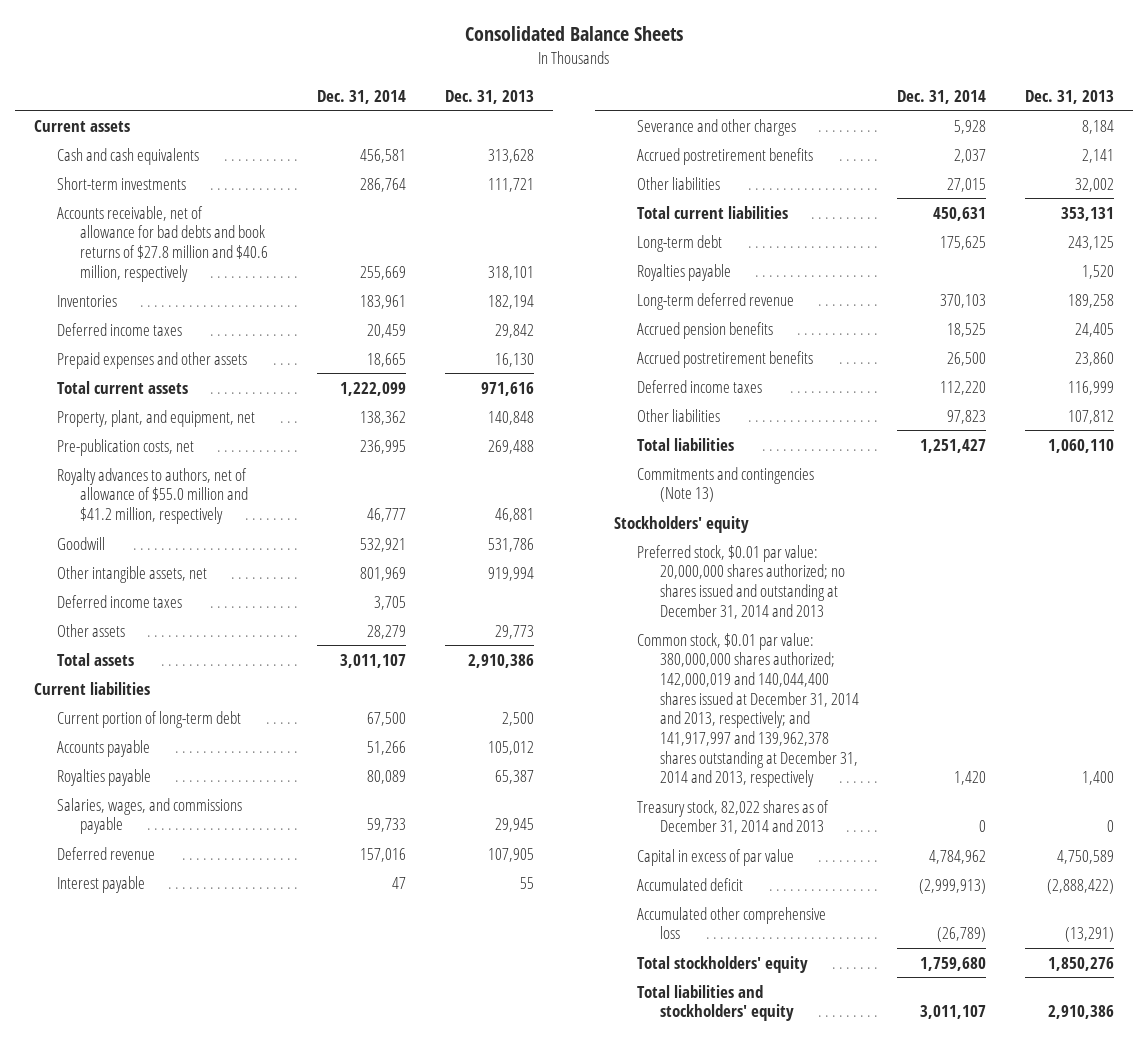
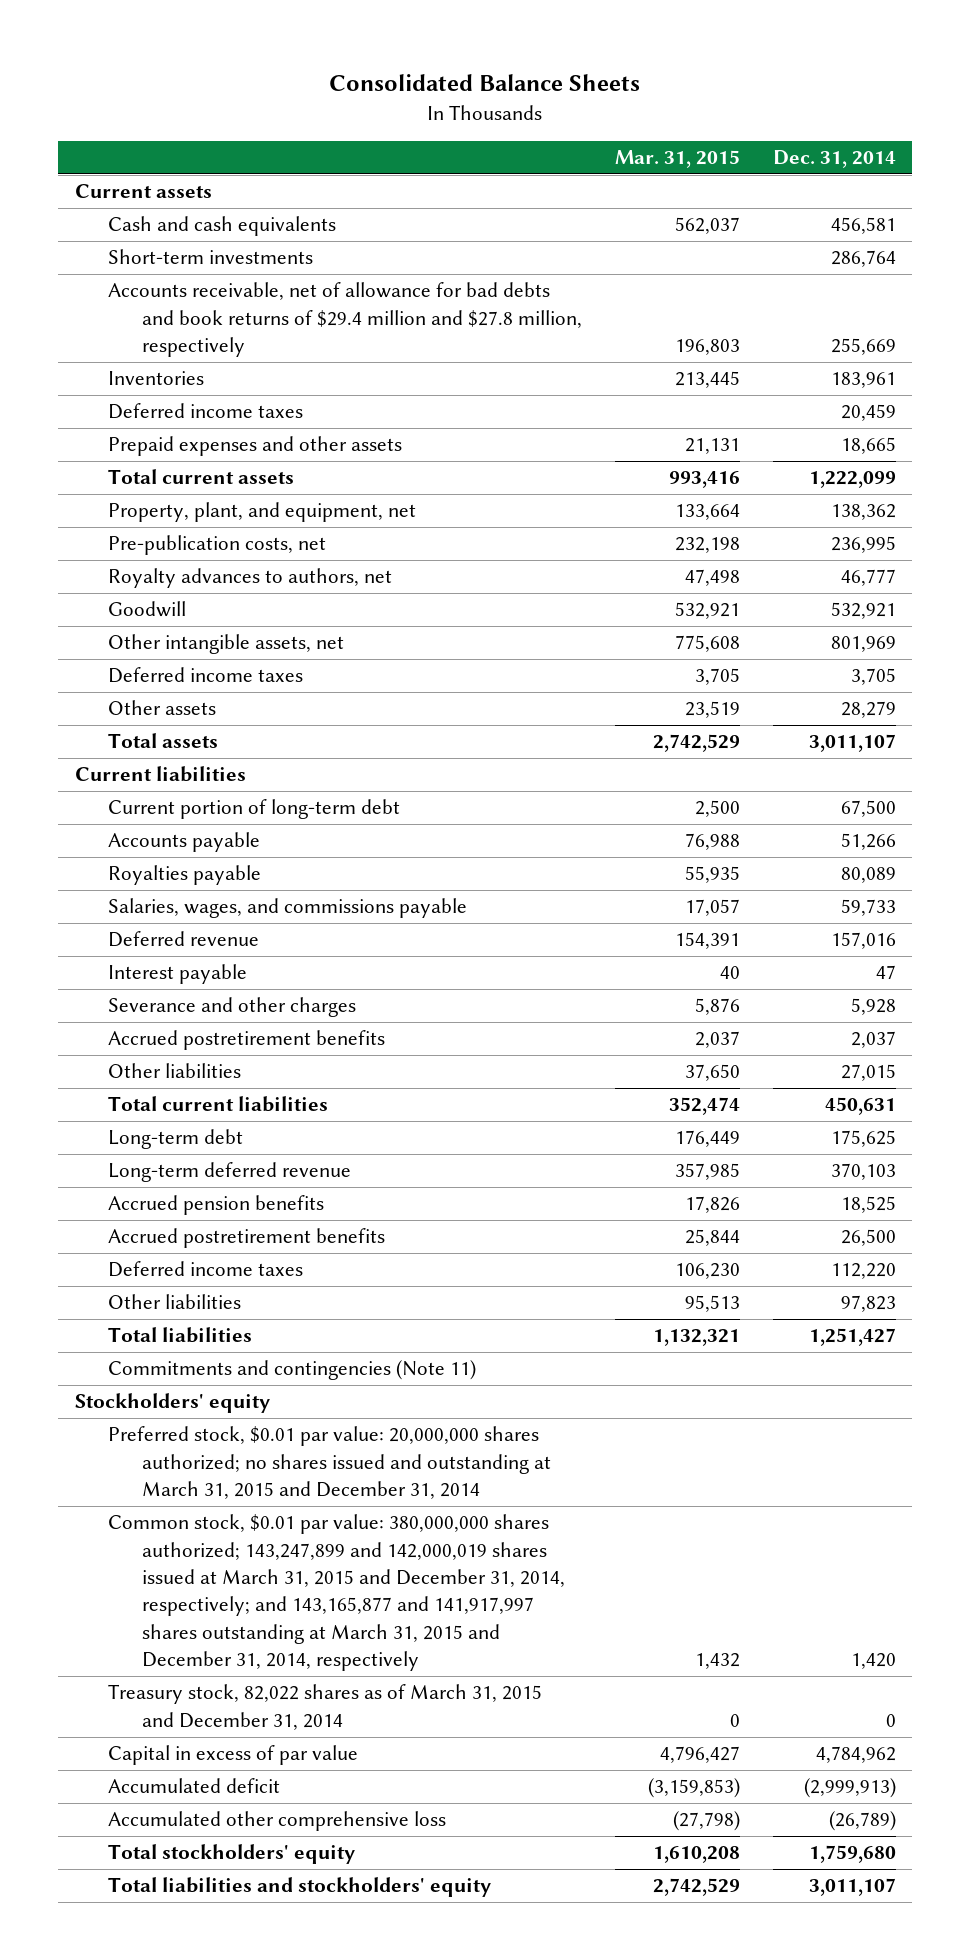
- | Dec. 31, 2014 | Dec. 31, 2013
+ | Mar. 31, 2015 | Dec. 31, 2014
- Accounts receivable, net of allowance for bad debts and book returns of $27.8 million and $40.6 million, respectively | 255,669 | 318,101
+ Accounts receivable, net of allowance for bad debts and book returns of $29.4 million and $27.8 million, respectively | 196,803 | 255,669
- Royalty advances to authors, net of allowance of $55.0 million and $41.2 million, respectively | 46,777 | 46,881
+ Royalty advances to authors, net | 47,498 | 46,777
- Royalties payable | | 1,520
- Commitments and contingencies (Note 13)
+ Commitments and contingencies (Note 11)
- Preferred stock, $0.01 par value: 20,000,000 shares authorized; no shares issued and outstanding at December 31, 2014 and 2013
- Common stock, $0.01 par value: 380,000,000 shares authorized; 142,000,019 and 140,044,400 shares issued at December 31, 2014 and 2013, respectively; and 141,917,997 and 139,962,378 shares outstanding at December 31, 2014 and 2013, respectively | 1,420 | 1,400
- Treasury stock, 82,022 shares as of December 31, 2014 and 2013 | 0 | 0
+ Preferred stock, $0.01 par value: 20,000,000 shares authorized; no shares issued and outstanding at March 31, 2015 and December 31, 2014
+ Common stock, $0.01 par value: 380,000,000 shares authorized; 143,247,899 and 142,000,019 shares issued at March 31, 2015 and December 31, 2014, respectively; and 143,165,877 and 141,917,997 shares outstanding at March 31, 2015 and December 31, 2014, respectively | 1,432 | 1,420
+ Treasury stock, 82,022 shares as of March 31, 2015 and December 31, 2014 | 0 | 0

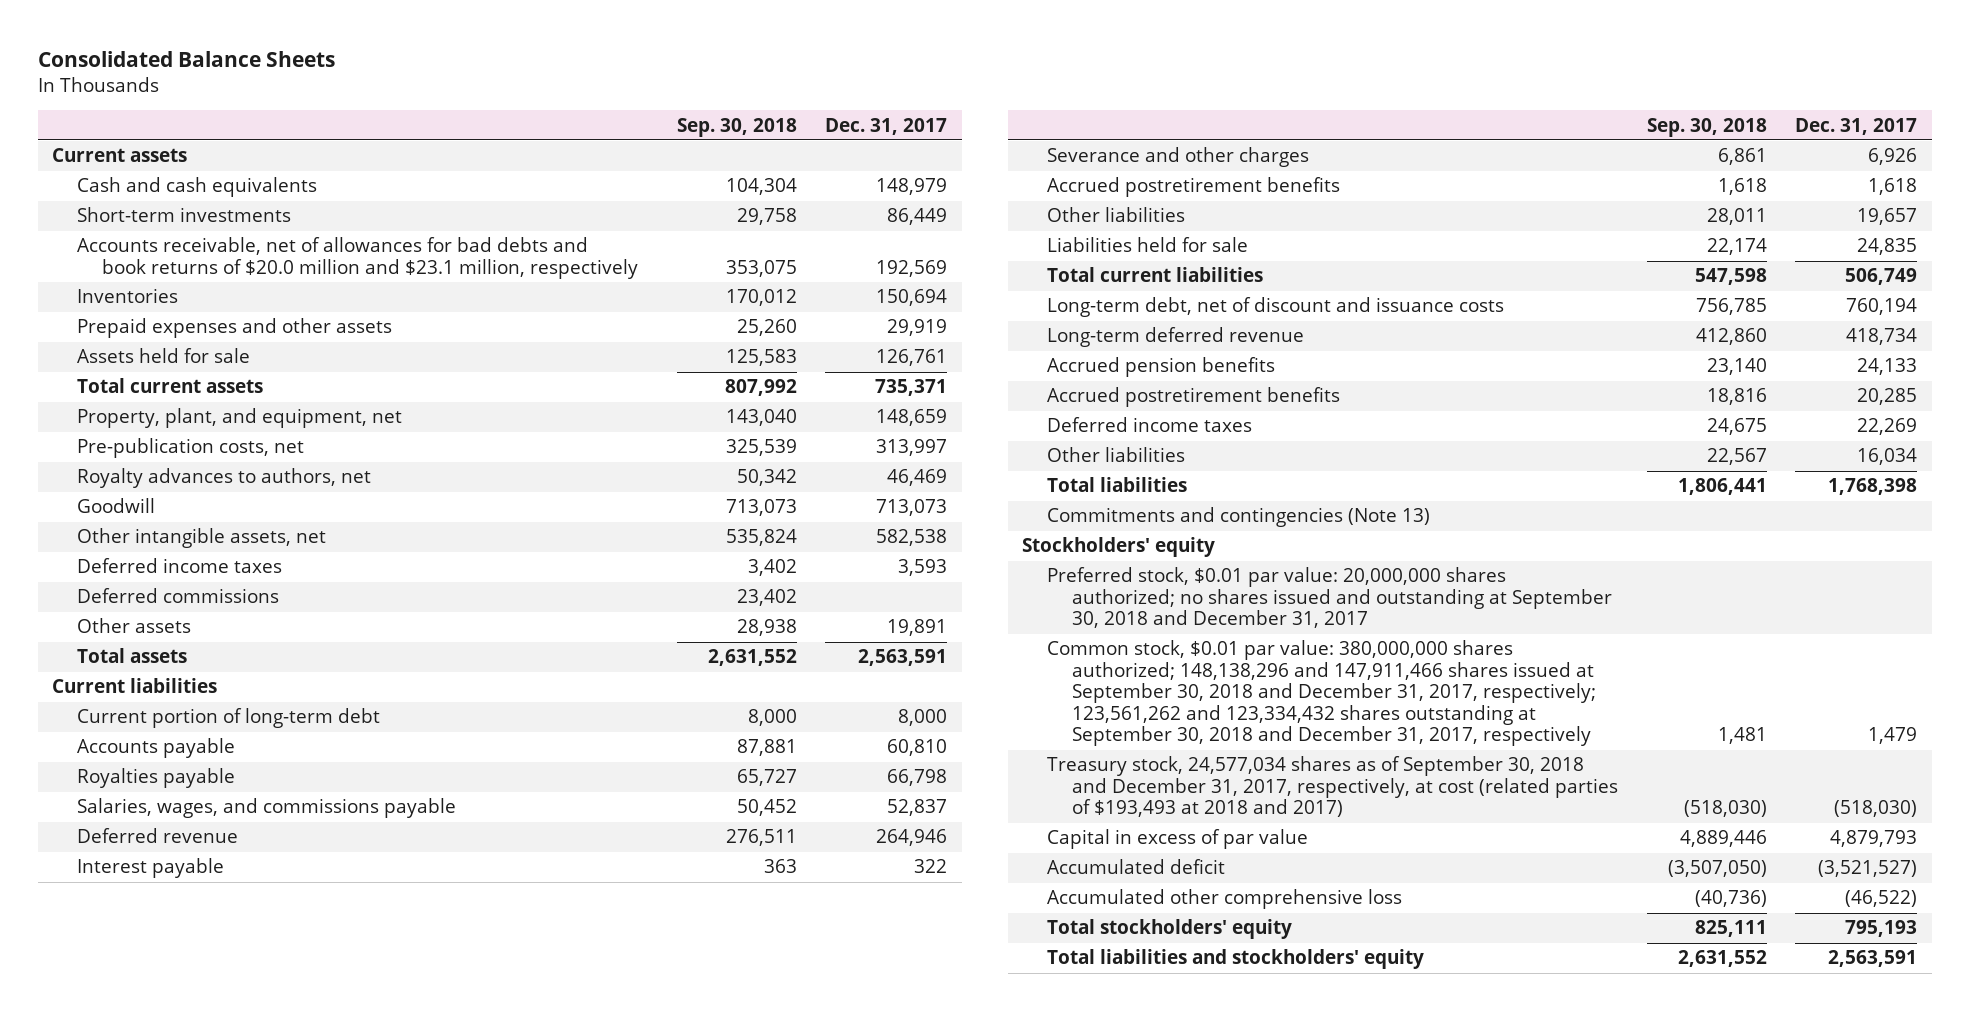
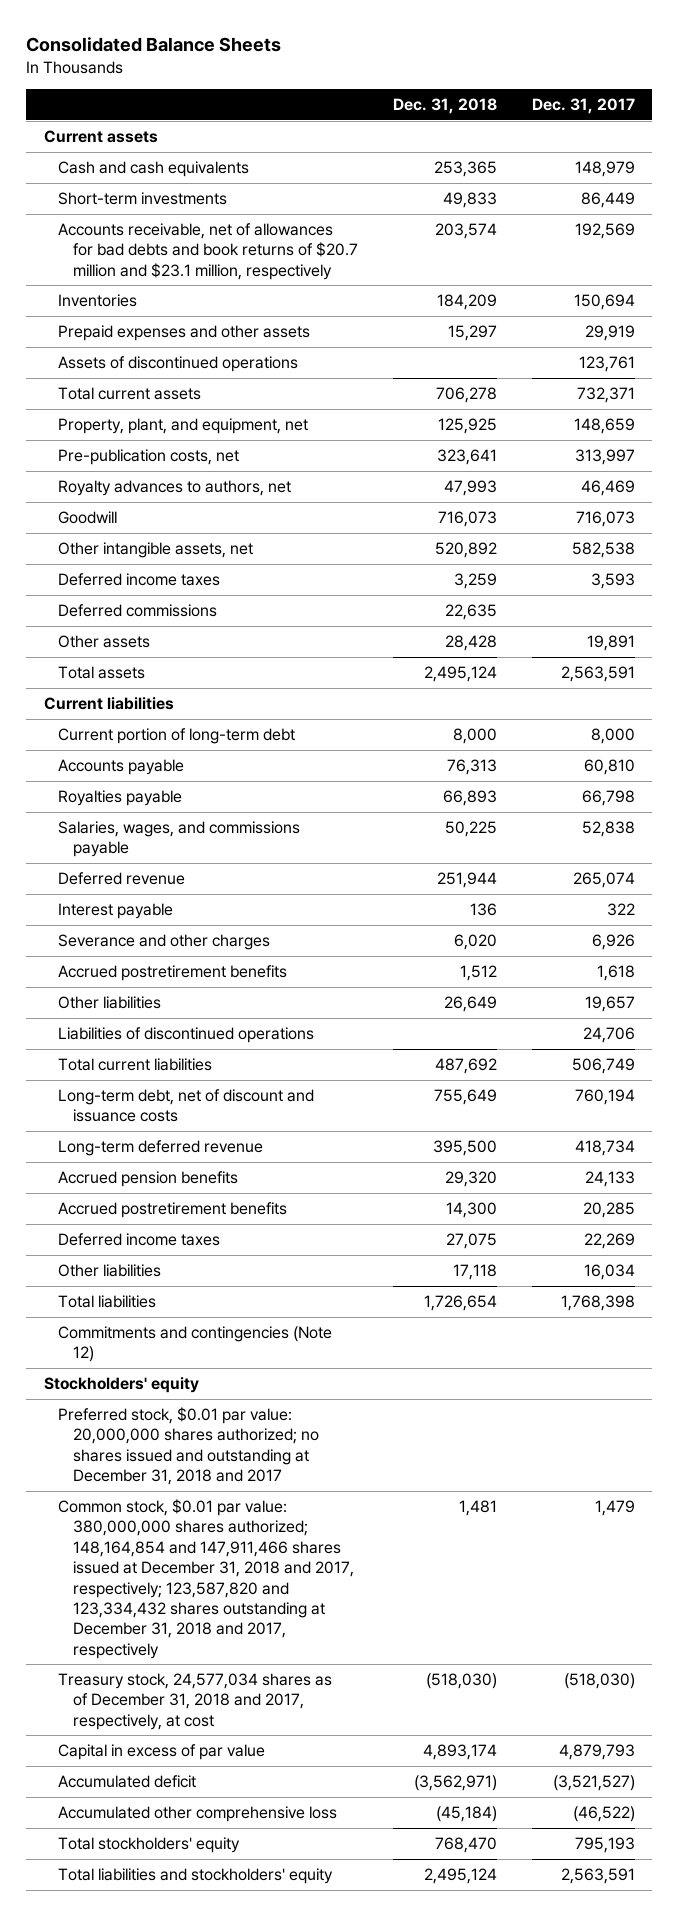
- | Sep. 30, 2018 | Dec. 31, 2017
+ | Dec. 31, 2018 | Dec. 31, 2017
- Accounts receivable, net of allowances for bad debts and book returns of $20.0 million and $23.1 million, respectively | 353,075 | 192,569
+ Accounts receivable, net of allowances for bad debts and book returns of $20.7 million and $23.1 million, respectively | 203,574 | 192,569
- Assets held for sale | 125,583 | 126,761
- Total current assets | 807,992 | 735,371
+ Assets of discontinued operations | | 123,761
+ Total current assets | 706,278 | 732,371
- Goodwill | 713,073 | 713,073
+ Goodwill | 716,073 | 716,073
- Salaries, wages, and commissions payable | 50,452 | 52,837
- Deferred revenue | 276,511 | 264,946
+ Salaries, wages, and commissions payable | 50,225 | 52,838
+ Deferred revenue | 251,944 | 265,074
- Liabilities held for sale | 22,174 | 24,835
+ Liabilities of discontinued operations | | 24,706
- Commitments and contingencies (Note 13)
+ Commitments and contingencies (Note 12)
- Preferred stock, $0.01 par value: 20,000,000 shares authorized; no shares issued and outstanding at September 30, 2018 and December 31, 2017
- Common stock, $0.01 par value: 380,000,000 shares authorized; 148,138,296 and 147,911,466 shares issued at September 30, 2018 and December 31, 2017, respectively; 123,561,262 and 123,334,432 shares outstanding at September 30, 2018 and December 31, 2017, respectively | 1,481 | 1,479
- Treasury stock, 24,577,034 shares as of September 30, 2018 and December 31, 2017, respectively, at cost (related parties of $193,493 at 2018 and 2017) | (518,030) | (518,030)
+ Preferred stock, $0.01 par value: 20,000,000 shares authorized; no shares issued and outstanding at December 31, 2018 and 2017
+ Common stock, $0.01 par value: 380,000,000 shares authorized; 148,164,854 and 147,911,466 shares issued at December 31, 2018 and 2017, respectively; 123,587,820 and 123,334,432 shares outstanding at December 31, 2018 and 2017, respectively | 1,481 | 1,479
+ Treasury stock, 24,577,034 shares as of December 31, 2018 and 2017, respectively, at cost | (518,030) | (518,030)

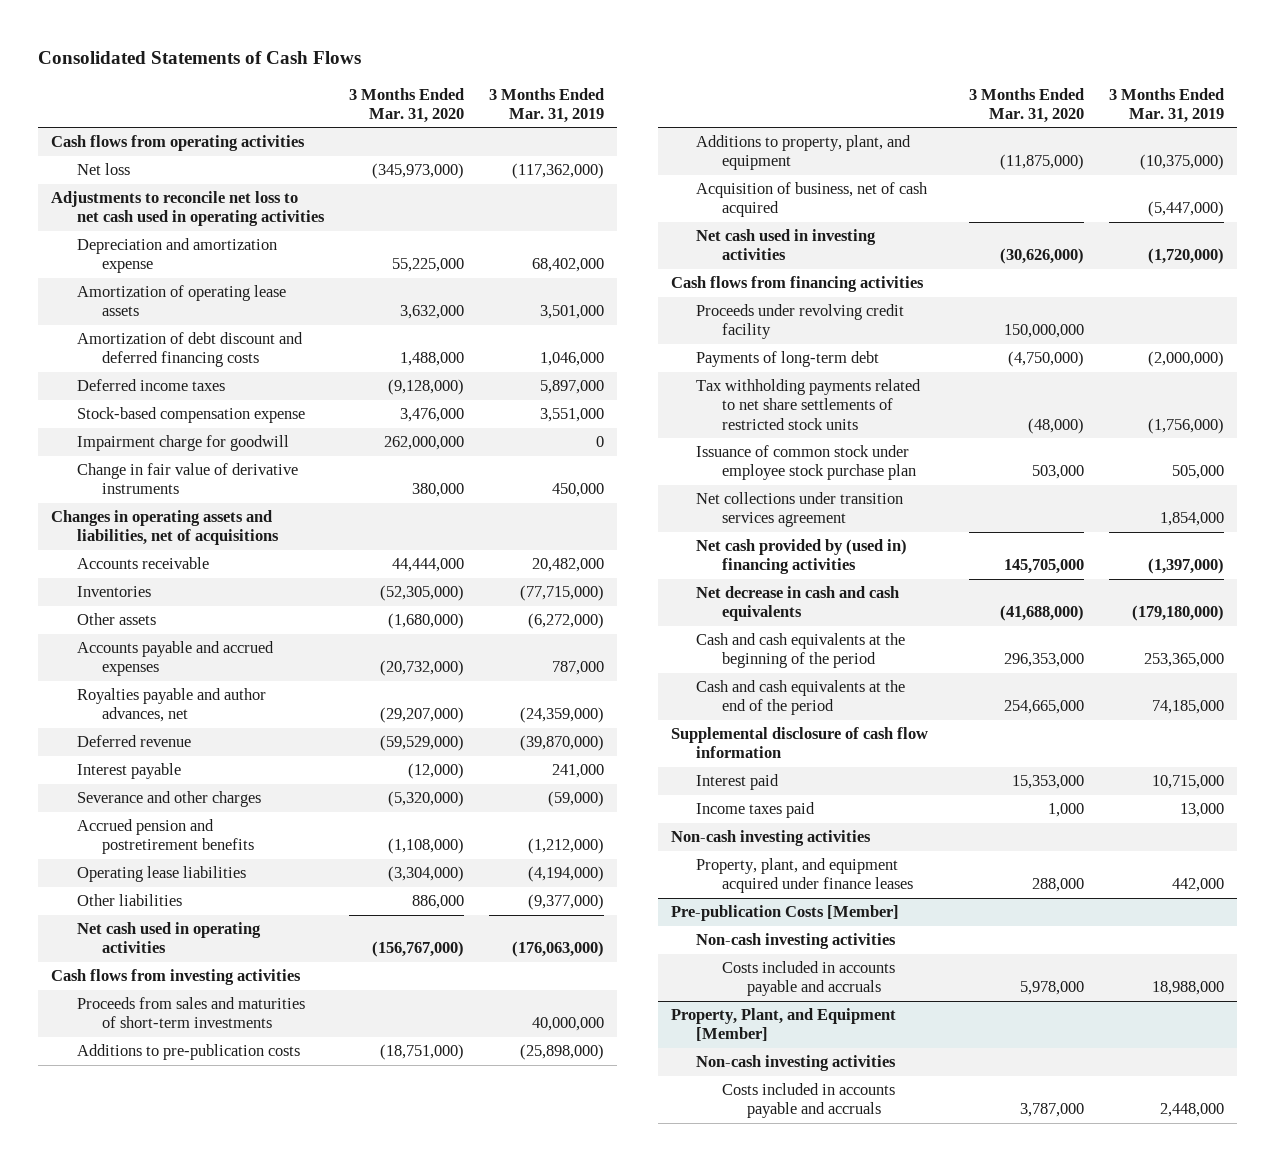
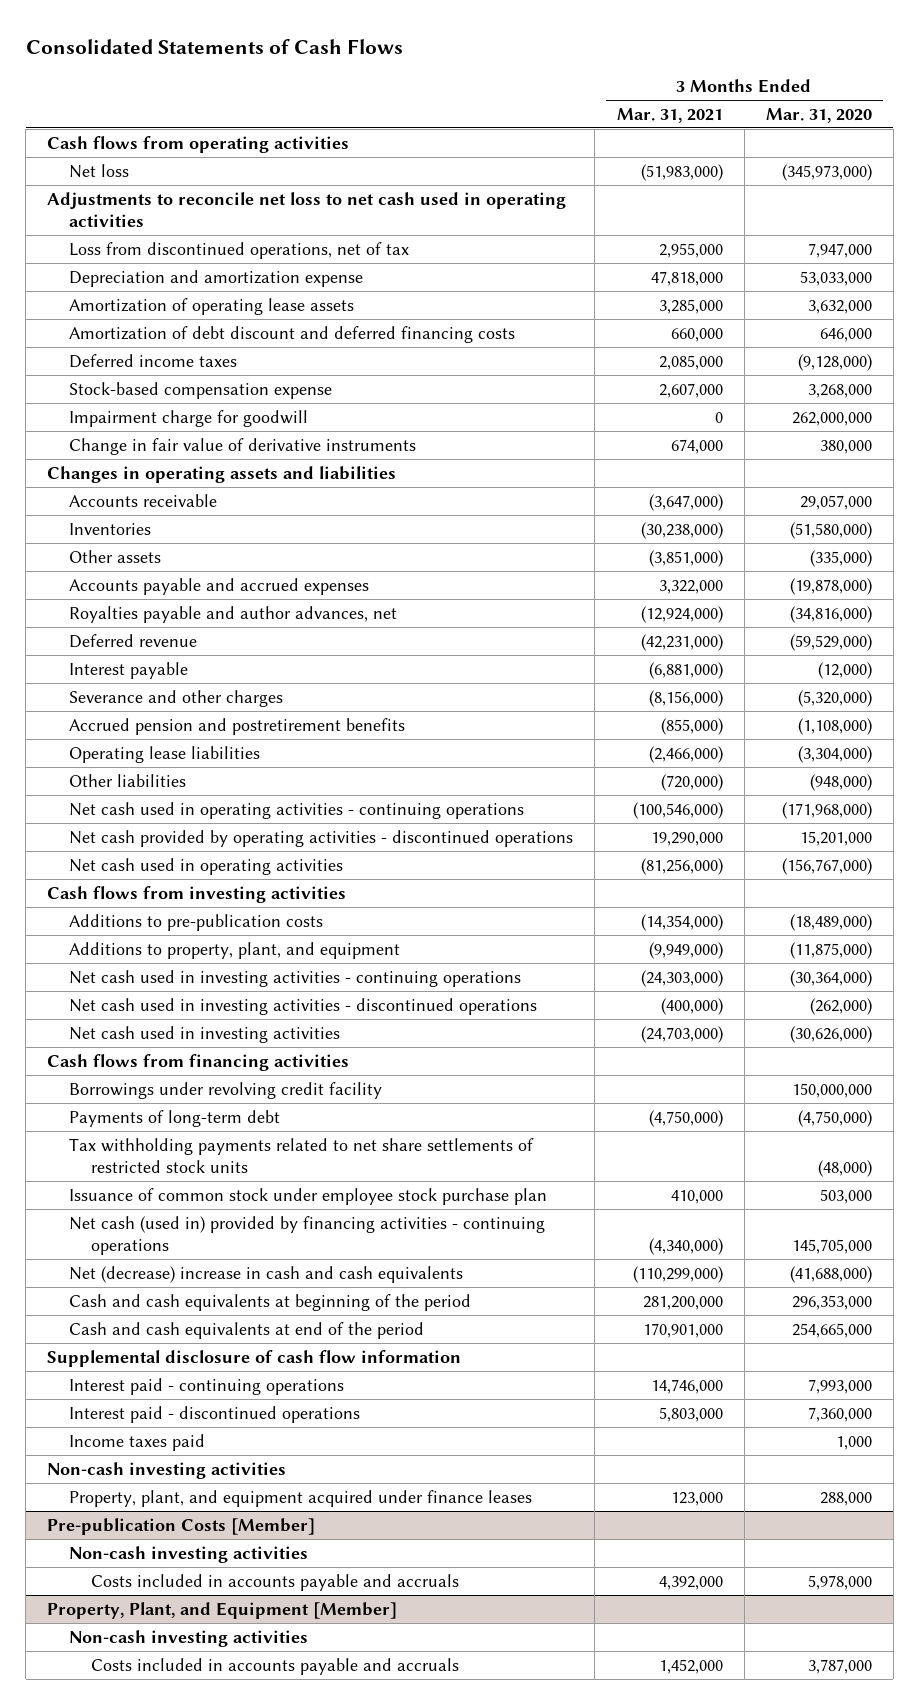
- | 3 Months Ended Mar. 31, 2020 | 3 Months Ended Mar. 31, 2019
+ | 3 Months Ended Mar. 31, 2021 | 3 Months Ended Mar. 31, 2020
- Depreciation and amortization expense | 55,225,000 | 68,402,000
+ Loss from discontinued operations, net of tax | 2,955,000 | 7,947,000
+ Depreciation and amortization expense | 47,818,000 | 53,033,000
- Amortization of debt discount and deferred financing costs | 1,488,000 | 1,046,000
+ Amortization of debt discount and deferred financing costs | 660,000 | 646,000
- Stock-based compensation expense | 3,476,000 | 3,551,000
+ Stock-based compensation expense | 2,607,000 | 3,268,000
- Changes in operating assets and liabilities, net of acquisitions
- Accounts receivable | 44,444,000 | 20,482,000
- Inventories | (52,305,000) | (77,715,000)
- Other assets | (1,680,000) | (6,272,000)
- Accounts payable and accrued expenses | (20,732,000) | 787,000
- Royalties payable and author advances, net | (29,207,000) | (24,359,000)
+ Changes in operating assets and liabilities
+ Accounts receivable | (3,647,000) | 29,057,000
+ Inventories | (30,238,000) | (51,580,000)
+ Other assets | (3,851,000) | (335,000)
+ Accounts payable and accrued expenses | 3,322,000 | (19,878,000)
+ Royalties payable and author advances, net | (12,924,000) | (34,816,000)
- Other liabilities | 886,000 | (9,377,000)
+ Other liabilities | (720,000) | (948,000)
+ Net cash used in operating activities - continuing operations | (100,546,000) | (171,968,000)
+ Net cash provided by operating activities - discontinued operations | 19,290,000 | 15,201,000
- Proceeds from sales and maturities of short-term investments | | 40,000,000
- Additions to pre-publication costs | (18,751,000) | (25,898,000)
+ Additions to pre-publication costs | (14,354,000) | (18,489,000)
- Acquisition of business, net of cash acquired | | (5,447,000)
+ Net cash used in investing activities - continuing operations | (24,303,000) | (30,364,000)
+ Net cash used in investing activities - discontinued operations | (400,000) | (262,000)
- Proceeds under revolving credit facility | 150,000,000 |
+ Borrowings under revolving credit facility | | 150,000,000
- Net collections under transition services agreement | | 1,854,000
- Net cash provided by (used in) financing activities | 145,705,000 | (1,397,000)
- Net decrease in cash and cash equivalents | (41,688,000) | (179,180,000)
- Cash and cash equivalents at the beginning of the period | 296,353,000 | 253,365,000
- Cash and cash equivalents at the end of the period | 254,665,000 | 74,185,000
+ Net cash (used in) provided by financing activities - continuing operations | (4,340,000) | 145,705,000
+ Net (decrease) increase in cash and cash equivalents | (110,299,000) | (41,688,000)
+ Cash and cash equivalents at beginning of the period | 281,200,000 | 296,353,000
+ Cash and cash equivalents at end of the period | 170,901,000 | 254,665,000
- Interest paid | 15,353,000 | 10,715,000
+ Interest paid - continuing operations | 14,746,000 | 7,993,000
+ Interest paid - discontinued operations | 5,803,000 | 7,360,000

